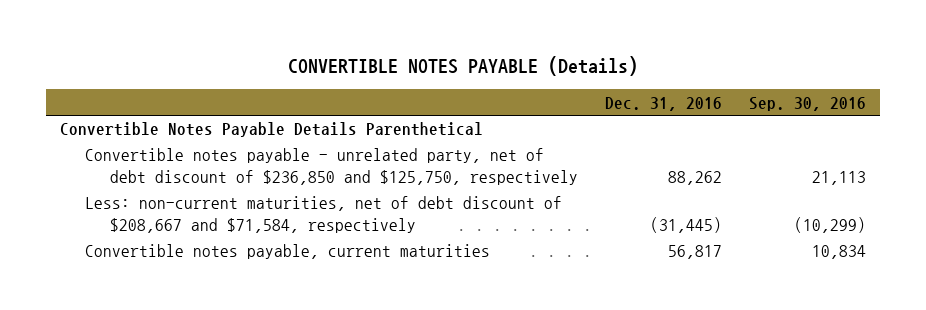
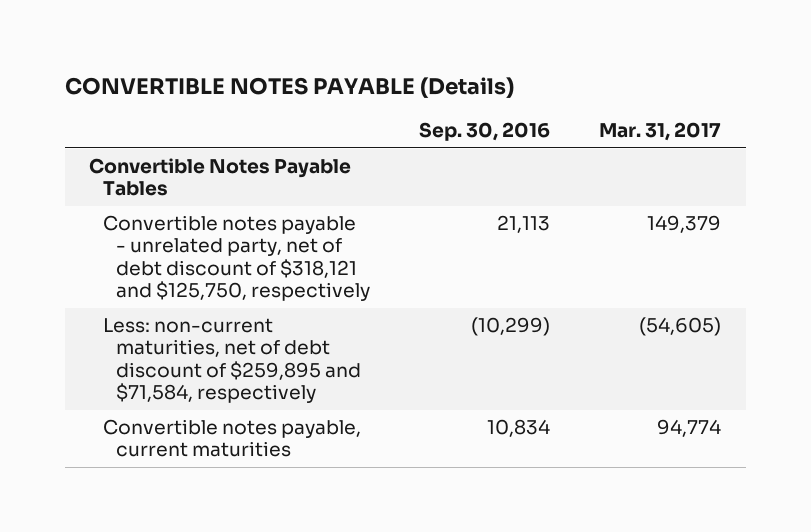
- | Dec. 31, 2016 | Sep. 30, 2016
+ | Sep. 30, 2016 | Mar. 31, 2017
- Convertible Notes Payable Details Parenthetical
- Convertible notes payable - unrelated party, net of debt discount of $236,850 and $125,750, respectively | 88,262 | 21,113
- Less: non-current maturities, net of debt discount of $208,667 and $71,584, respectively | (31,445) | (10,299)
+ Convertible Notes Payable Tables
+ Convertible notes payable - unrelated party, net of debt discount of $318,121 and $125,750, respectively | 21,113 | 149,379
+ Less: non-current maturities, net of debt discount of $259,895 and $71,584, respectively | (10,299) | (54,605)

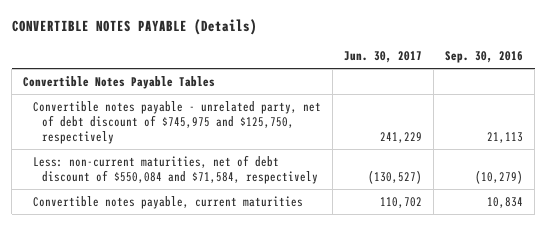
- | Sep. 30, 2016 | Mar. 31, 2017
+ | Jun. 30, 2017 | Sep. 30, 2016
- Convertible notes payable - unrelated party, net of debt discount of $318,121 and $125,750, respectively | 21,113 | 149,379
- Less: non-current maturities, net of debt discount of $259,895 and $71,584, respectively | (10,299) | (54,605)
+ Convertible notes payable - unrelated party, net of debt discount of $745,975 and $125,750, respectively | 241,229 | 21,113
+ Less: non-current maturities, net of debt discount of $550,084 and $71,584, respectively | (130,527) | (10,279)

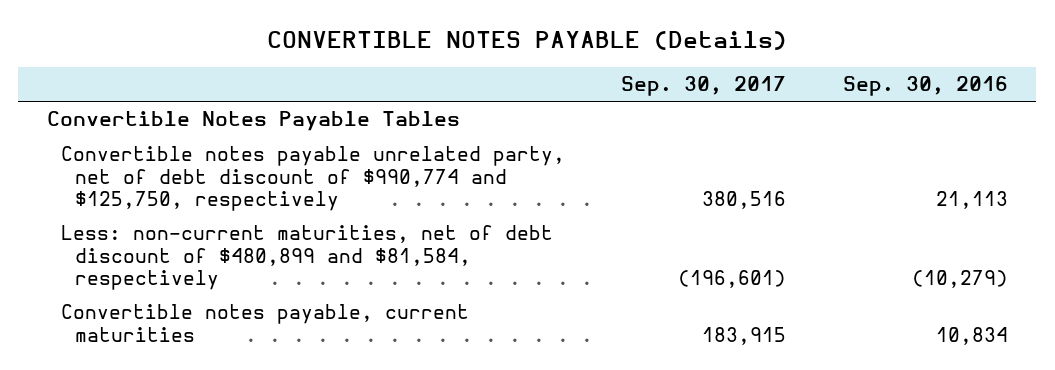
- | Jun. 30, 2017 | Sep. 30, 2016
+ | Sep. 30, 2017 | Sep. 30, 2016
- Convertible notes payable - unrelated party, net of debt discount of $745,975 and $125,750, respectively | 241,229 | 21,113
- Less: non-current maturities, net of debt discount of $550,084 and $71,584, respectively | (130,527) | (10,279)
+ Convertible notes payable unrelated party, net of debt discount of $990,774 and $125,750, respectively | 380,516 | 21,113
+ Less: non-current maturities, net of debt discount of $480,899 and $81,584, respectively | (196,601) | (10,279)

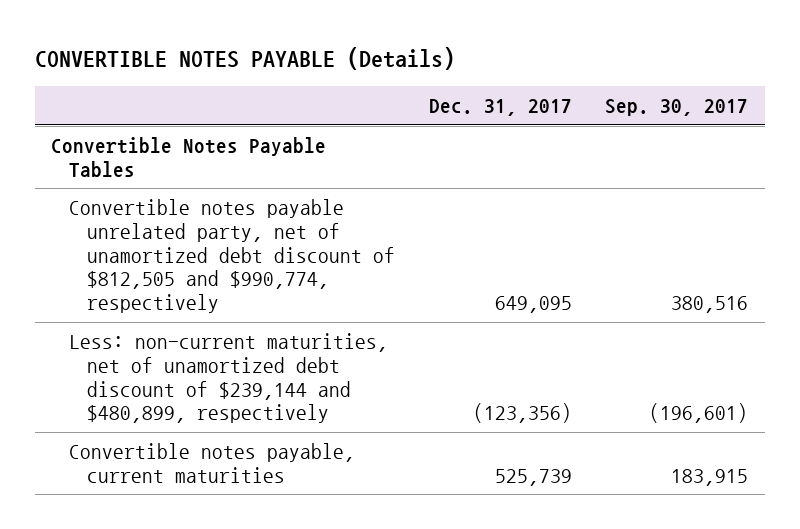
- | Sep. 30, 2017 | Sep. 30, 2016
+ | Dec. 31, 2017 | Sep. 30, 2017
- Convertible notes payable unrelated party, net of debt discount of $990,774 and $125,750, respectively | 380,516 | 21,113
- Less: non-current maturities, net of debt discount of $480,899 and $81,584, respectively | (196,601) | (10,279)
+ Convertible notes payable unrelated party, net of unamortized debt discount of $812,505 and $990,774, respectively | 649,095 | 380,516
+ Less: non-current maturities, net of unamortized debt discount of $239,144 and $480,899, respectively | (123,356) | (196,601)

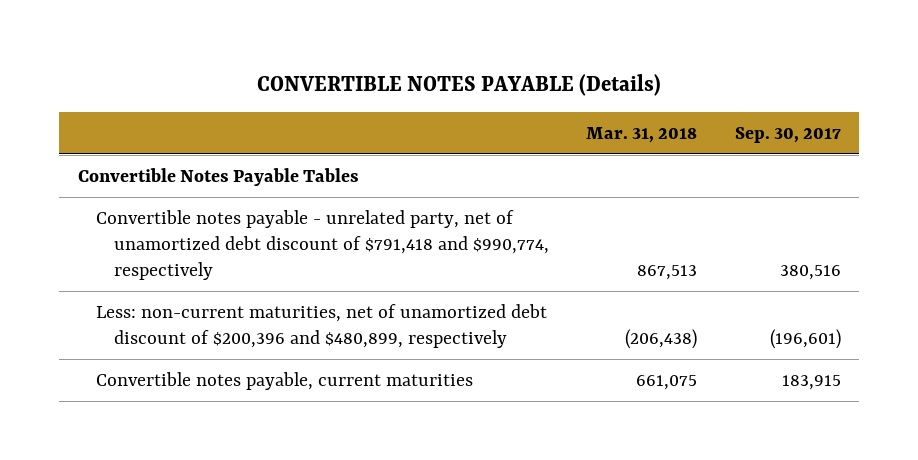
- | Dec. 31, 2017 | Sep. 30, 2017
+ | Mar. 31, 2018 | Sep. 30, 2017
- Convertible notes payable unrelated party, net of unamortized debt discount of $812,505 and $990,774, respectively | 649,095 | 380,516
- Less: non-current maturities, net of unamortized debt discount of $239,144 and $480,899, respectively | (123,356) | (196,601)
+ Convertible notes payable - unrelated party, net of unamortized debt discount of $791,418 and $990,774, respectively | 867,513 | 380,516
+ Less: non-current maturities, net of unamortized debt discount of $200,396 and $480,899, respectively | (206,438) | (196,601)

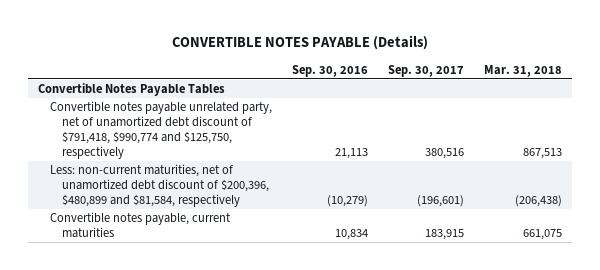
- | Mar. 31, 2018 | Sep. 30, 2017
+ | Sep. 30, 2016 | Sep. 30, 2017 | Mar. 31, 2018
- Convertible notes payable - unrelated party, net of unamortized debt discount of $791,418 and $990,774, respectively | 867,513 | 380,516
- Less: non-current maturities, net of unamortized debt discount of $200,396 and $480,899, respectively | (206,438) | (196,601)
+ Convertible notes payable unrelated party, net of unamortized debt discount of $791,418, $990,774 and $125,750, respectively | 21,113 | 380,516 | 867,513
+ Less: non-current maturities, net of unamortized debt discount of $200,396, $480,899 and $81,584, respectively | (10,279) | (196,601) | (206,438)

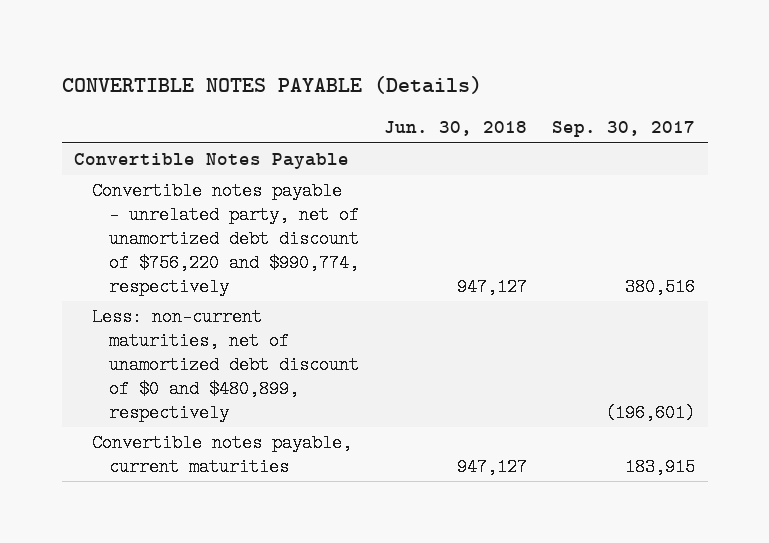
- | Sep. 30, 2016 | Sep. 30, 2017 | Mar. 31, 2018
+ | Jun. 30, 2018 | Sep. 30, 2017
- Convertible Notes Payable Tables
- Convertible notes payable unrelated party, net of unamortized debt discount of $791,418, $990,774 and $125,750, respectively | 21,113 | 380,516 | 867,513
- Less: non-current maturities, net of unamortized debt discount of $200,396, $480,899 and $81,584, respectively | (10,279) | (196,601) | (206,438)
+ Convertible Notes Payable
+ Convertible notes payable - unrelated party, net of unamortized debt discount of $756,220 and $990,774, respectively | 947,127 | 380,516
+ Less: non-current maturities, net of unamortized debt discount of $0 and $480,899, respectively | | (196,601)

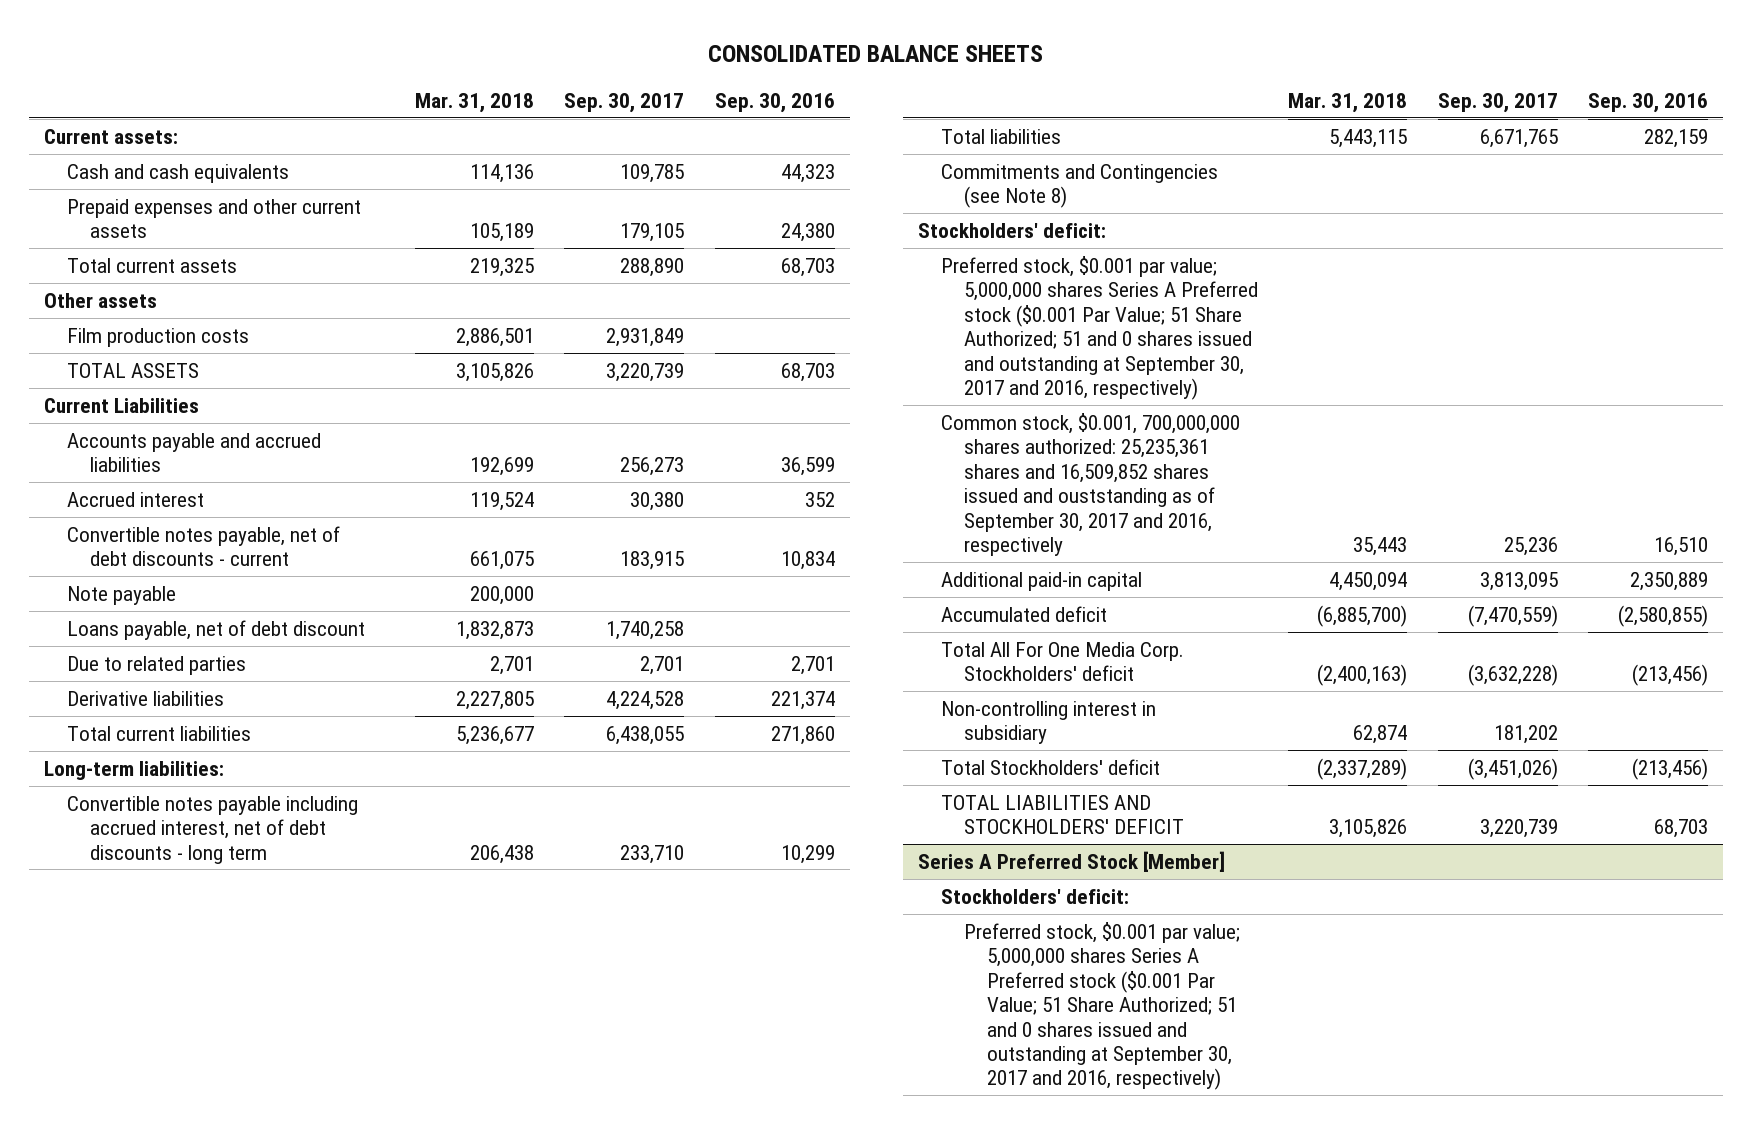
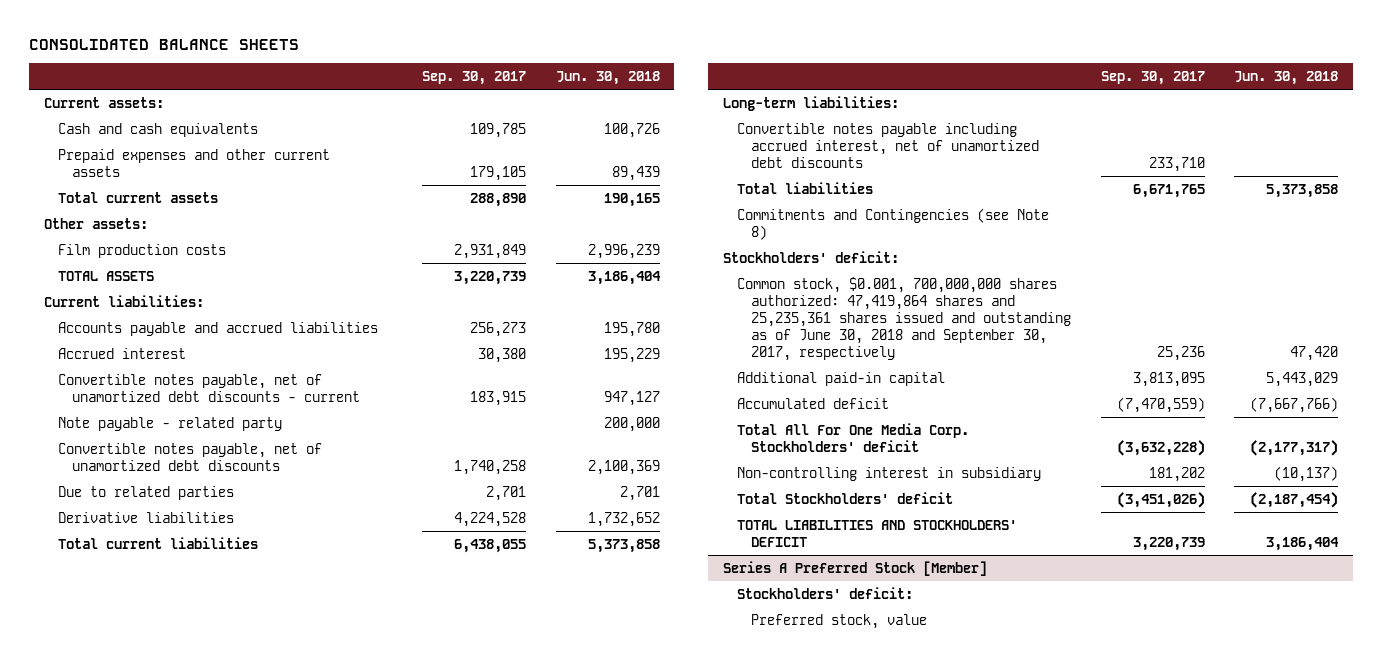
- | Mar. 31, 2018 | Sep. 30, 2017 | Sep. 30, 2016
+ | Sep. 30, 2017 | Jun. 30, 2018
- Other assets
+ Other assets:
- Current Liabilities
+ Current liabilities:
- Convertible notes payable, net of debt discounts - current | 661,075 | 183,915 | 10,834
- Note payable | 200,000 | |
- Loans payable, net of debt discount | 1,832,873 | 1,740,258 |
+ Convertible notes payable, net of unamortized debt discounts - current | 183,915 | 947,127
+ Note payable - related party | | 200,000
+ Convertible notes payable, net of unamortized debt discounts | 1,740,258 | 2,100,369
- Convertible notes payable including accrued interest, net of debt discounts - long term | 206,438 | 233,710 | 10,299
+ Convertible notes payable including accrued interest, net of unamortized debt discounts | 233,710 |
- Preferred stock, $0.001 par value; 5,000,000 shares Series A Preferred stock ($0.001 Par Value; 51 Share Authorized; 51 and 0 shares issued and outstanding at September 30, 2017 and 2016, respectively)
- Common stock, $0.001, 700,000,000 shares authorized: 25,235,361 shares and 16,509,852 shares issued and ouststanding as of September 30, 2017 and 2016, respectively | 35,443 | 25,236 | 16,510
+ Common stock, $0.001, 700,000,000 shares authorized: 47,419,864 shares and 25,235,361 shares issued and outstanding as of June 30, 2018 and September 30, 2017, respectively | 25,236 | 47,420
@ Series A Preferred Stock [Member]
- Preferred stock, $0.001 par value; 5,000,000 shares Series A Preferred stock ($0.001 Par Value; 51 Share Authorized; 51 and 0 shares issued and outstanding at September 30, 2017 and 2016, respectively)
+ Preferred stock, value

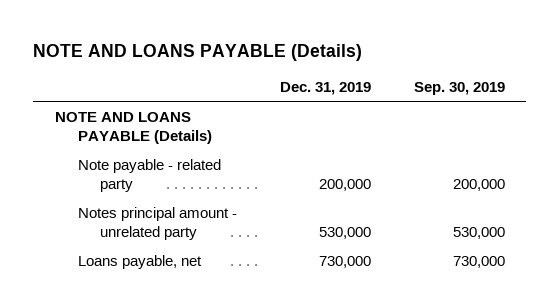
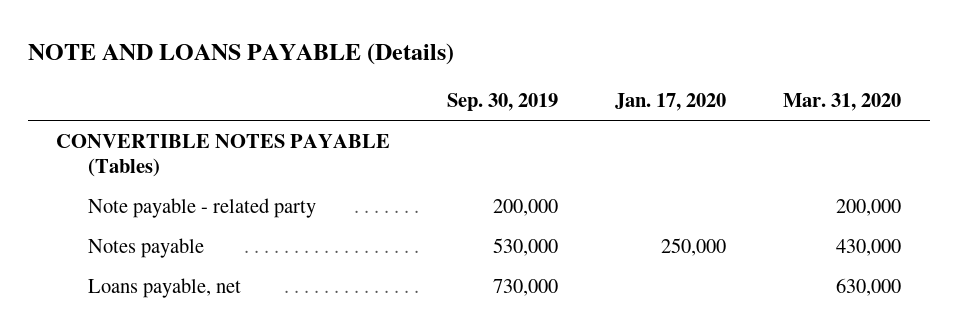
- | Dec. 31, 2019 | Sep. 30, 2019
+ | Sep. 30, 2019 | Jan. 17, 2020 | Mar. 31, 2020
- NOTE AND LOANS PAYABLE (Details)
+ CONVERTIBLE NOTES PAYABLE (Tables)
- Notes principal amount - unrelated party | 530,000 | 530,000
+ Notes payable | 530,000 | 250,000 | 430,000

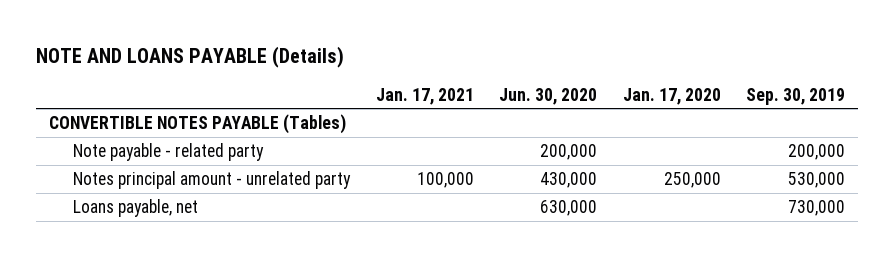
- | Sep. 30, 2019 | Jan. 17, 2020 | Mar. 31, 2020
+ | Jan. 17, 2021 | Jun. 30, 2020 | Jan. 17, 2020 | Sep. 30, 2019
- Notes payable | 530,000 | 250,000 | 430,000
+ Notes principal amount - unrelated party | 100,000 | 430,000 | 250,000 | 530,000

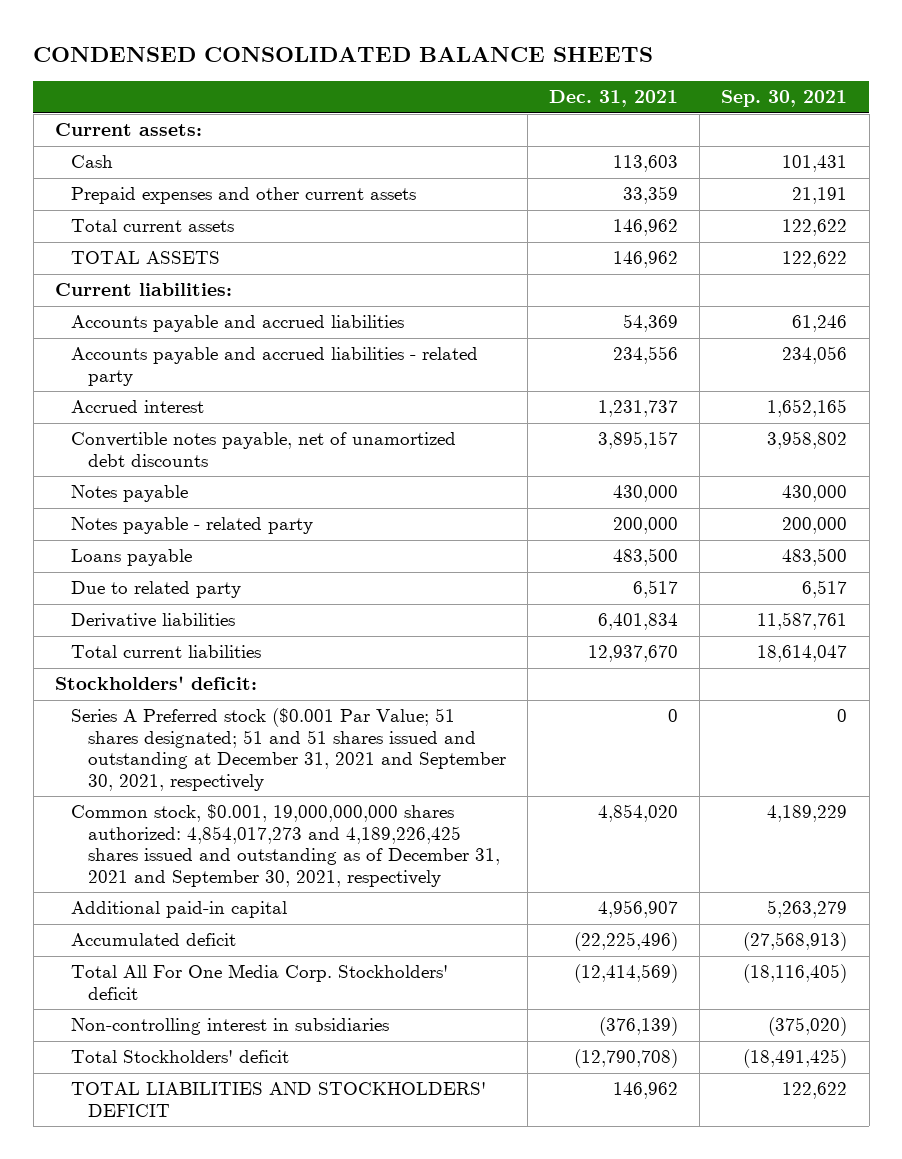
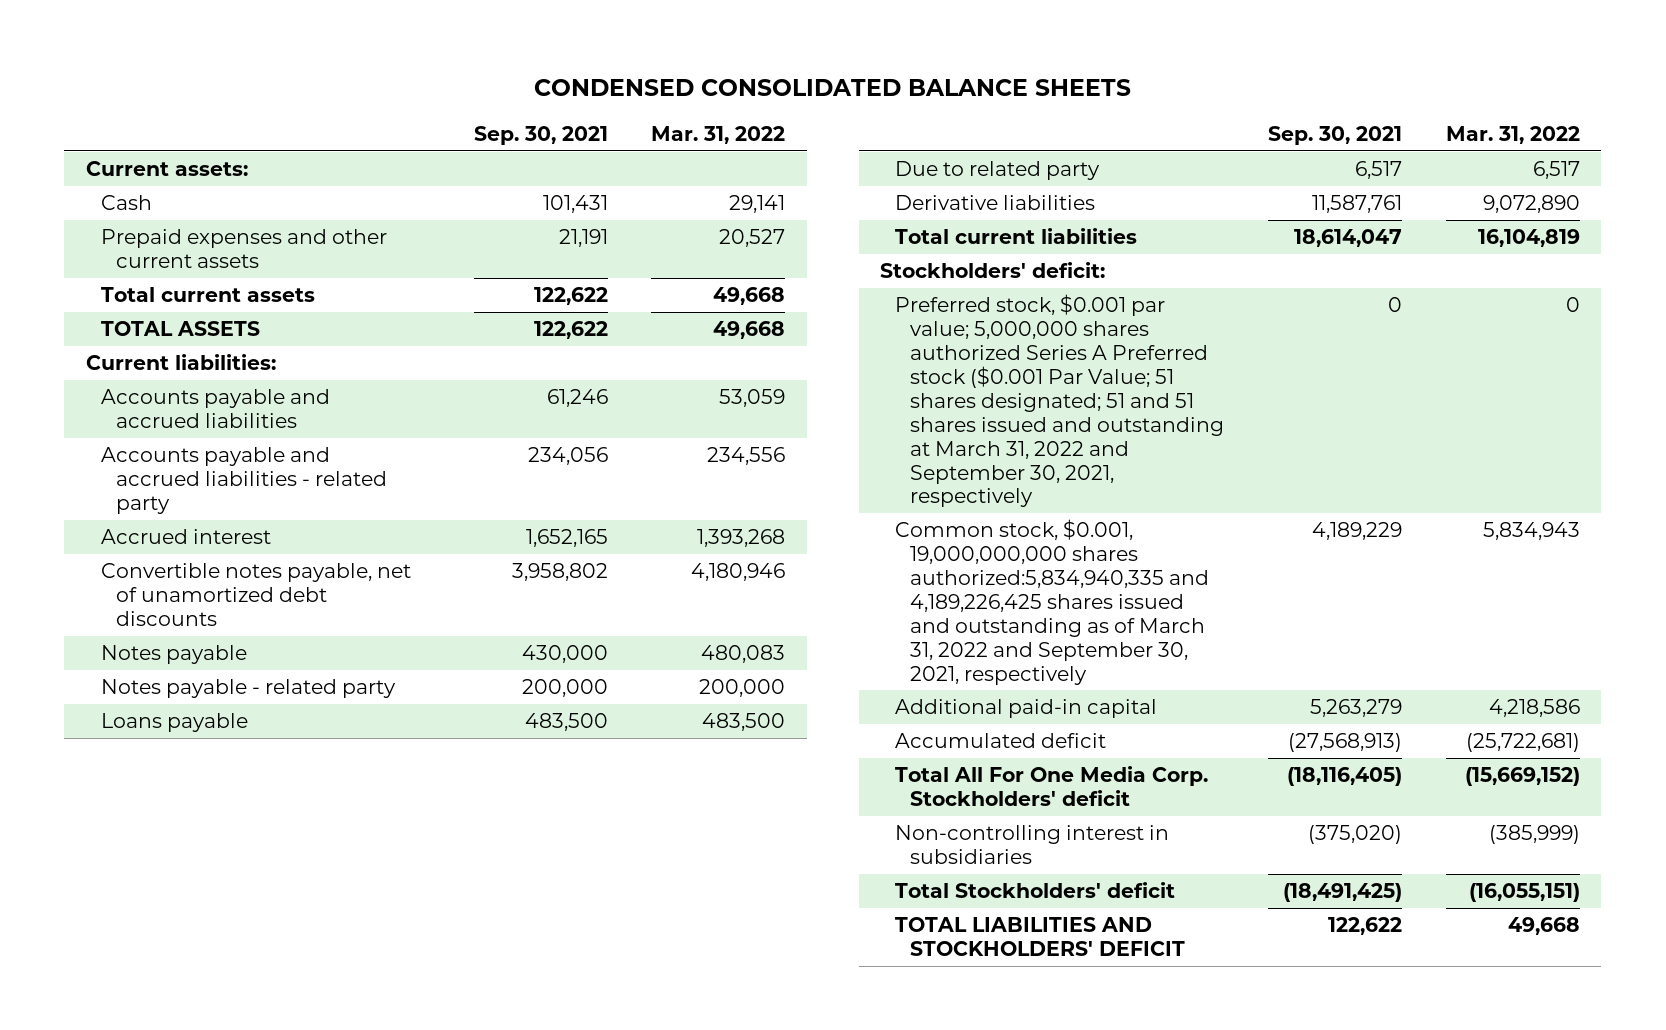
- | Dec. 31, 2021 | Sep. 30, 2021
+ | Sep. 30, 2021 | Mar. 31, 2022
- Series A Preferred stock ($0.001 Par Value; 51 shares designated; 51 and 51 shares issued and outstanding at December 31, 2021 and September 30, 2021, respectively | 0 | 0
- Common stock, $0.001, 19,000,000,000 shares authorized: 4,854,017,273 and 4,189,226,425 shares issued and outstanding as of December 31, 2021 and September 30, 2021, respectively | 4,854,020 | 4,189,229
+ Preferred stock, $0.001 par value; 5,000,000 shares authorized Series A Preferred stock ($0.001 Par Value; 51 shares designated; 51 and 51 shares issued and outstanding at March 31, 2022 and September 30, 2021, respectively | 0 | 0
+ Common stock, $0.001, 19,000,000,000 shares authorized:5,834,940,335 and 4,189,226,425 shares issued and outstanding as of March 31, 2022 and September 30, 2021, respectively | 4,189,229 | 5,834,943

